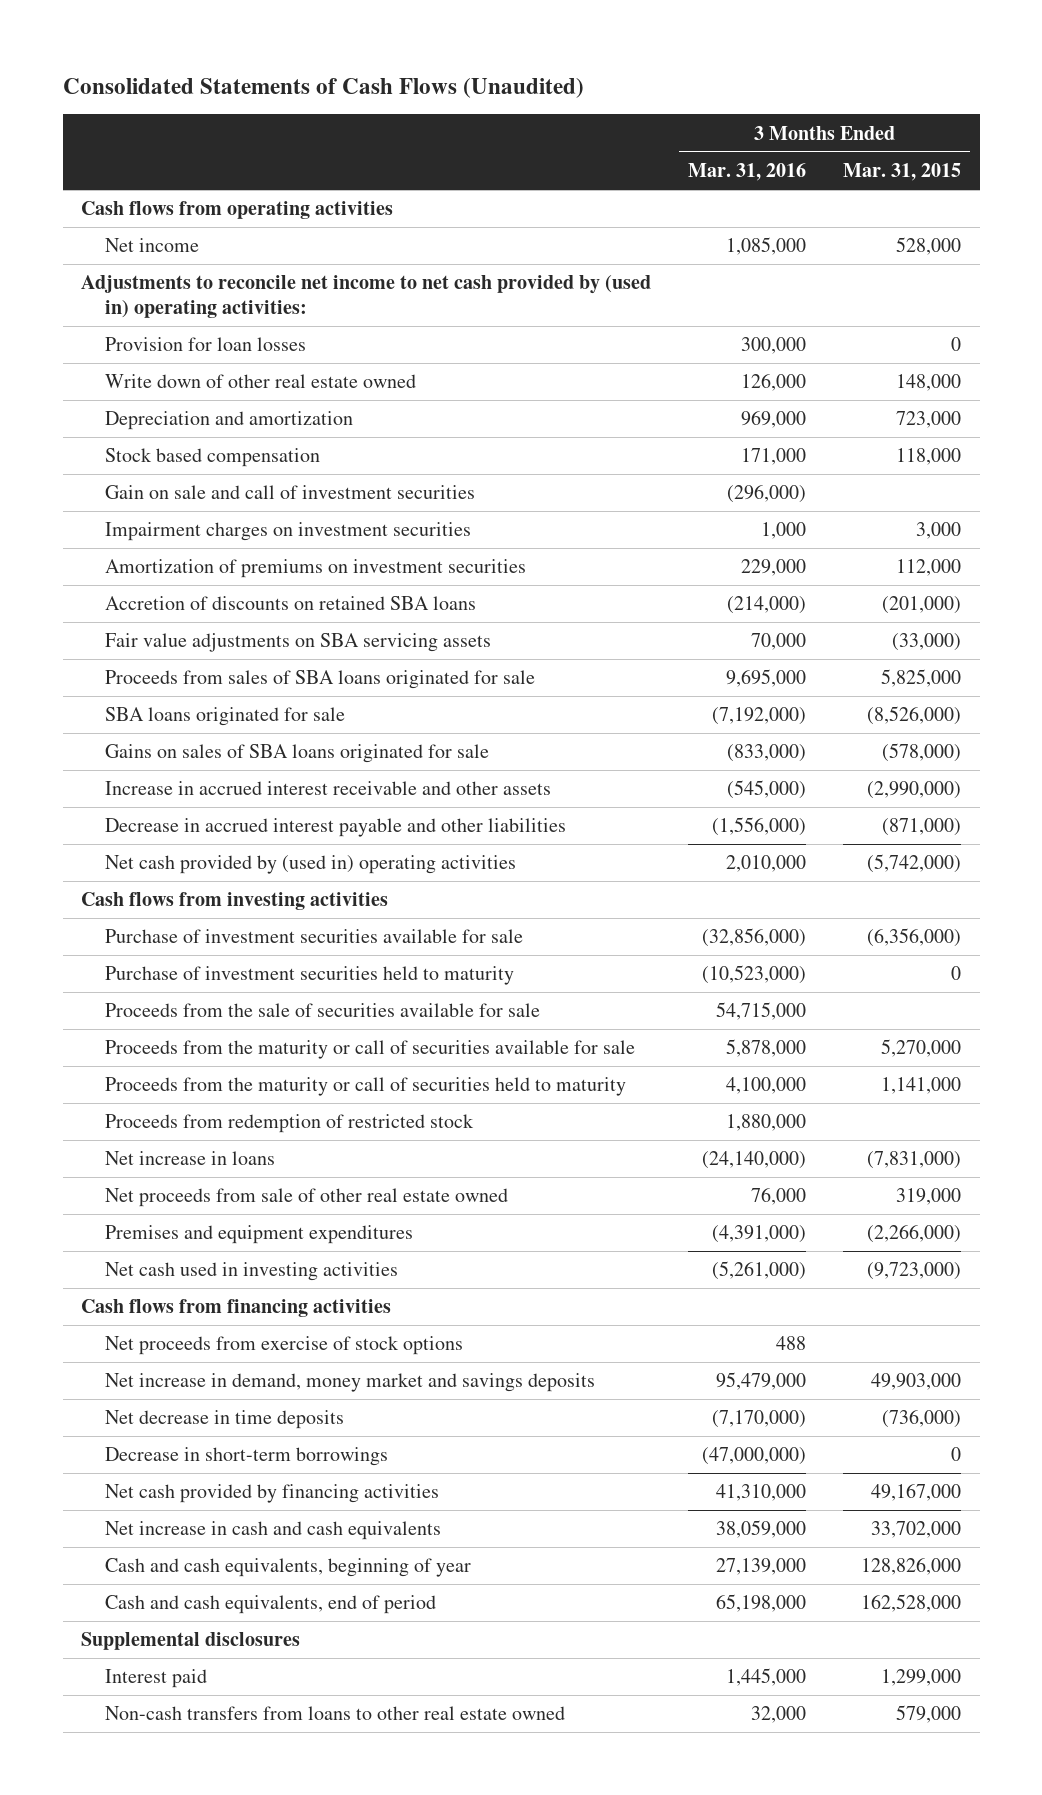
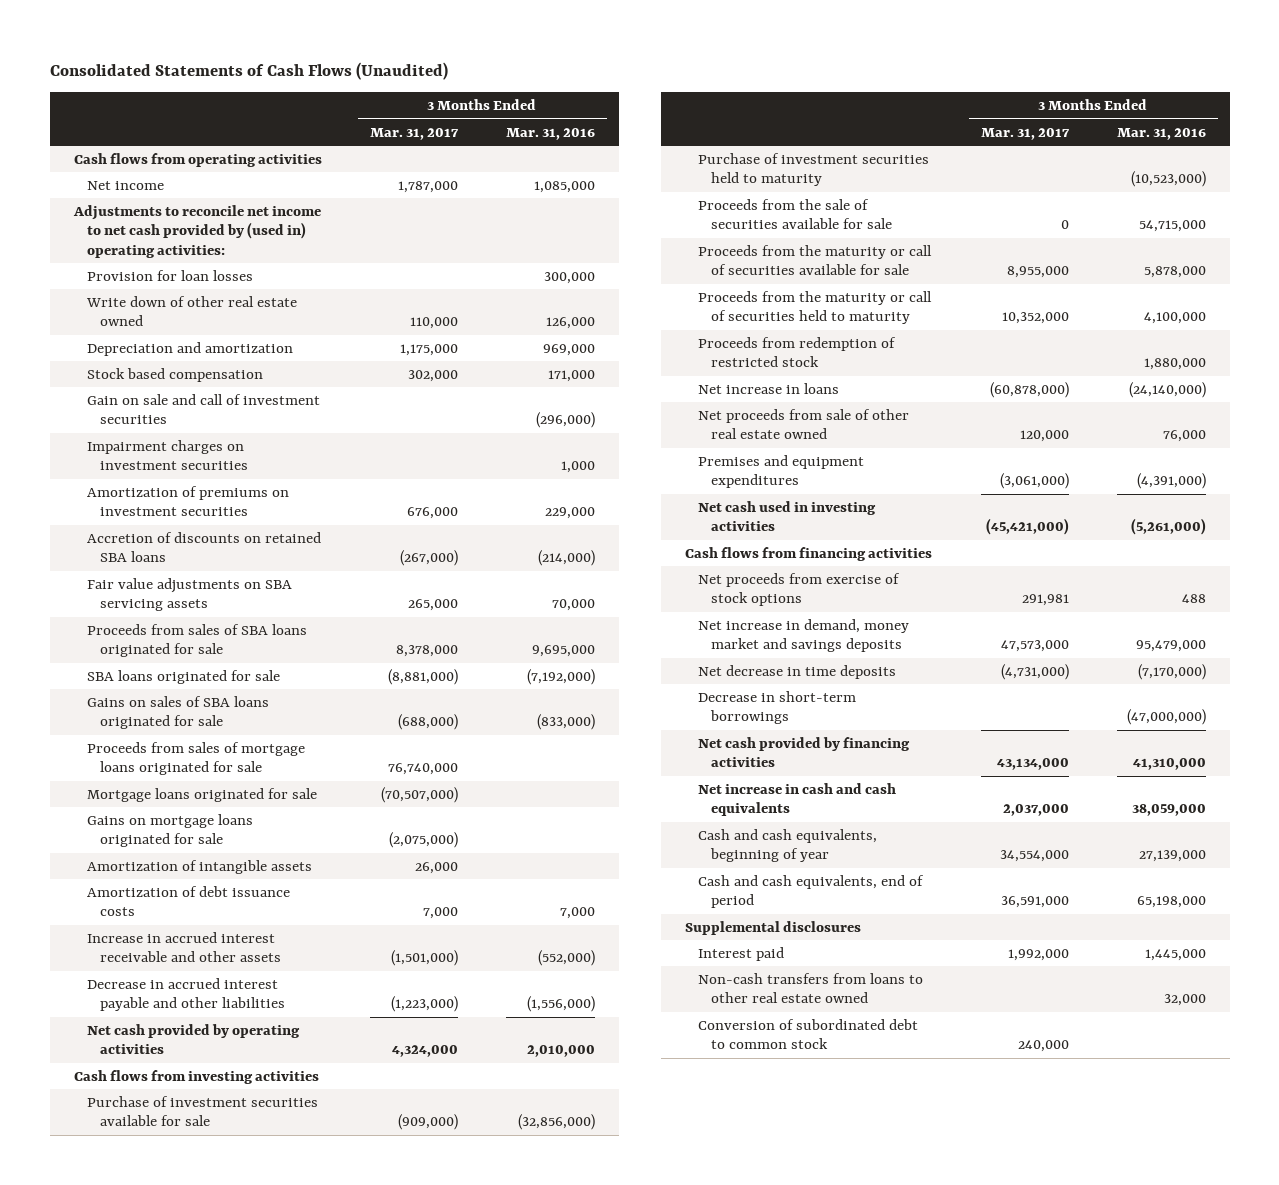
- | 3 Months Ended Mar. 31, 2016 | 3 Months Ended Mar. 31, 2015
+ | 3 Months Ended Mar. 31, 2017 | 3 Months Ended Mar. 31, 2016
- Increase in accrued interest receivable and other assets | (545,000) | (2,990,000)
+ Proceeds from sales of mortgage loans originated for sale | 76,740,000 |
+ Mortgage loans originated for sale | (70,507,000) |
+ Gains on mortgage loans originated for sale | (2,075,000) |
+ Amortization of intangible assets | 26,000 |
+ Amortization of debt issuance costs | 7,000 | 7,000
+ Increase in accrued interest receivable and other assets | (1,501,000) | (552,000)
- Net cash provided by (used in) operating activities | 2,010,000 | (5,742,000)
+ Net cash provided by operating activities | 4,324,000 | 2,010,000
+ Conversion of subordinated debt to common stock | 240,000 |

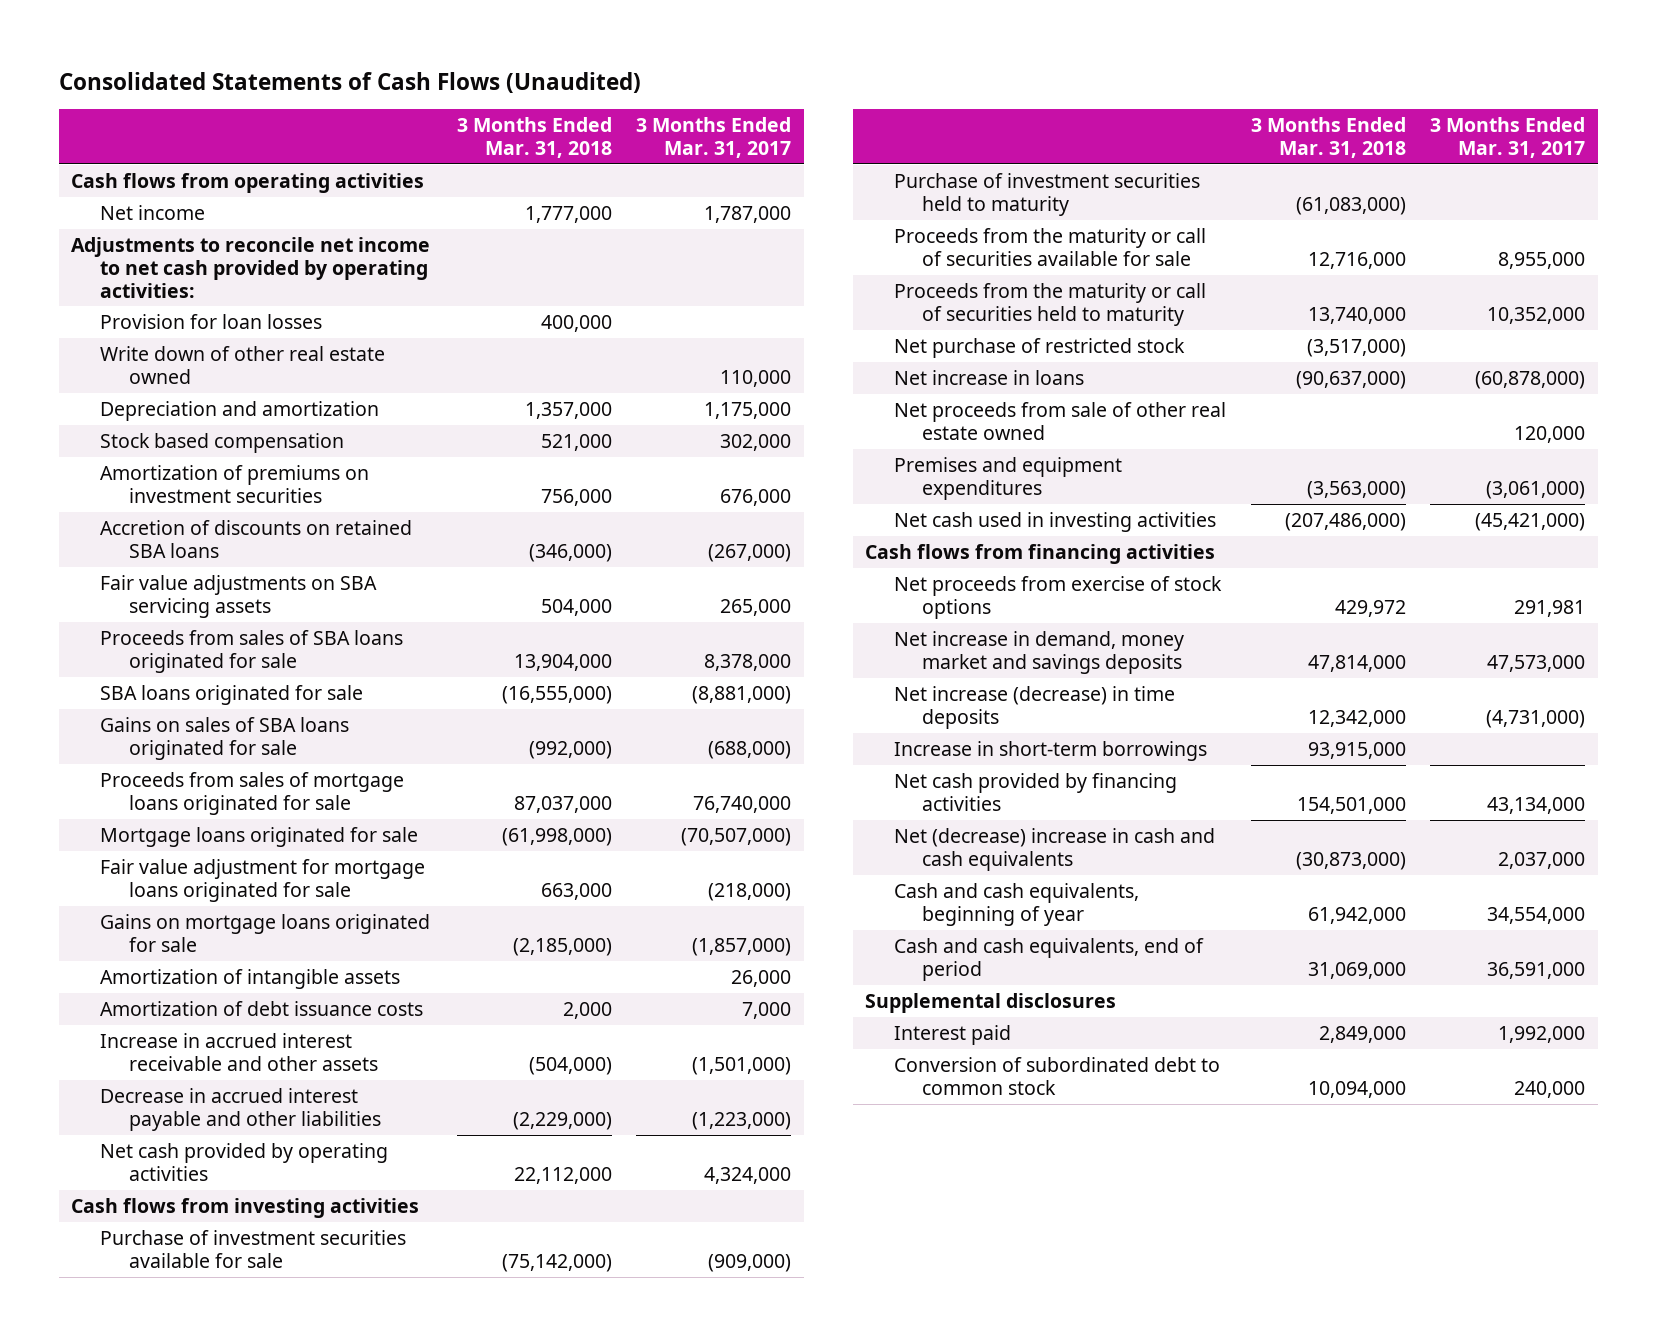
- | 3 Months Ended Mar. 31, 2017 | 3 Months Ended Mar. 31, 2016
+ | 3 Months Ended Mar. 31, 2018 | 3 Months Ended Mar. 31, 2017
- Adjustments to reconcile net income to net cash provided by (used in) operating activities:
+ Adjustments to reconcile net income to net cash provided by operating activities:
- Gain on sale and call of investment securities | | (296,000)
- Impairment charges on investment securities | | 1,000
- Gains on mortgage loans originated for sale | (2,075,000) |
+ Fair value adjustment for mortgage loans originated for sale | 663,000 | (218,000)
+ Gains on mortgage loans originated for sale | (2,185,000) | (1,857,000)
- Proceeds from the sale of securities available for sale | 0 | 54,715,000
- Proceeds from redemption of restricted stock | | 1,880,000
+ Net purchase of restricted stock | (3,517,000) |
- Net decrease in time deposits | (4,731,000) | (7,170,000)
- Decrease in short-term borrowings | | (47,000,000)
+ Net increase (decrease) in time deposits | 12,342,000 | (4,731,000)
+ Increase in short-term borrowings | 93,915,000 |
- Net increase in cash and cash equivalents | 2,037,000 | 38,059,000
+ Net (decrease) increase in cash and cash equivalents | (30,873,000) | 2,037,000
- Non-cash transfers from loans to other real estate owned | | 32,000

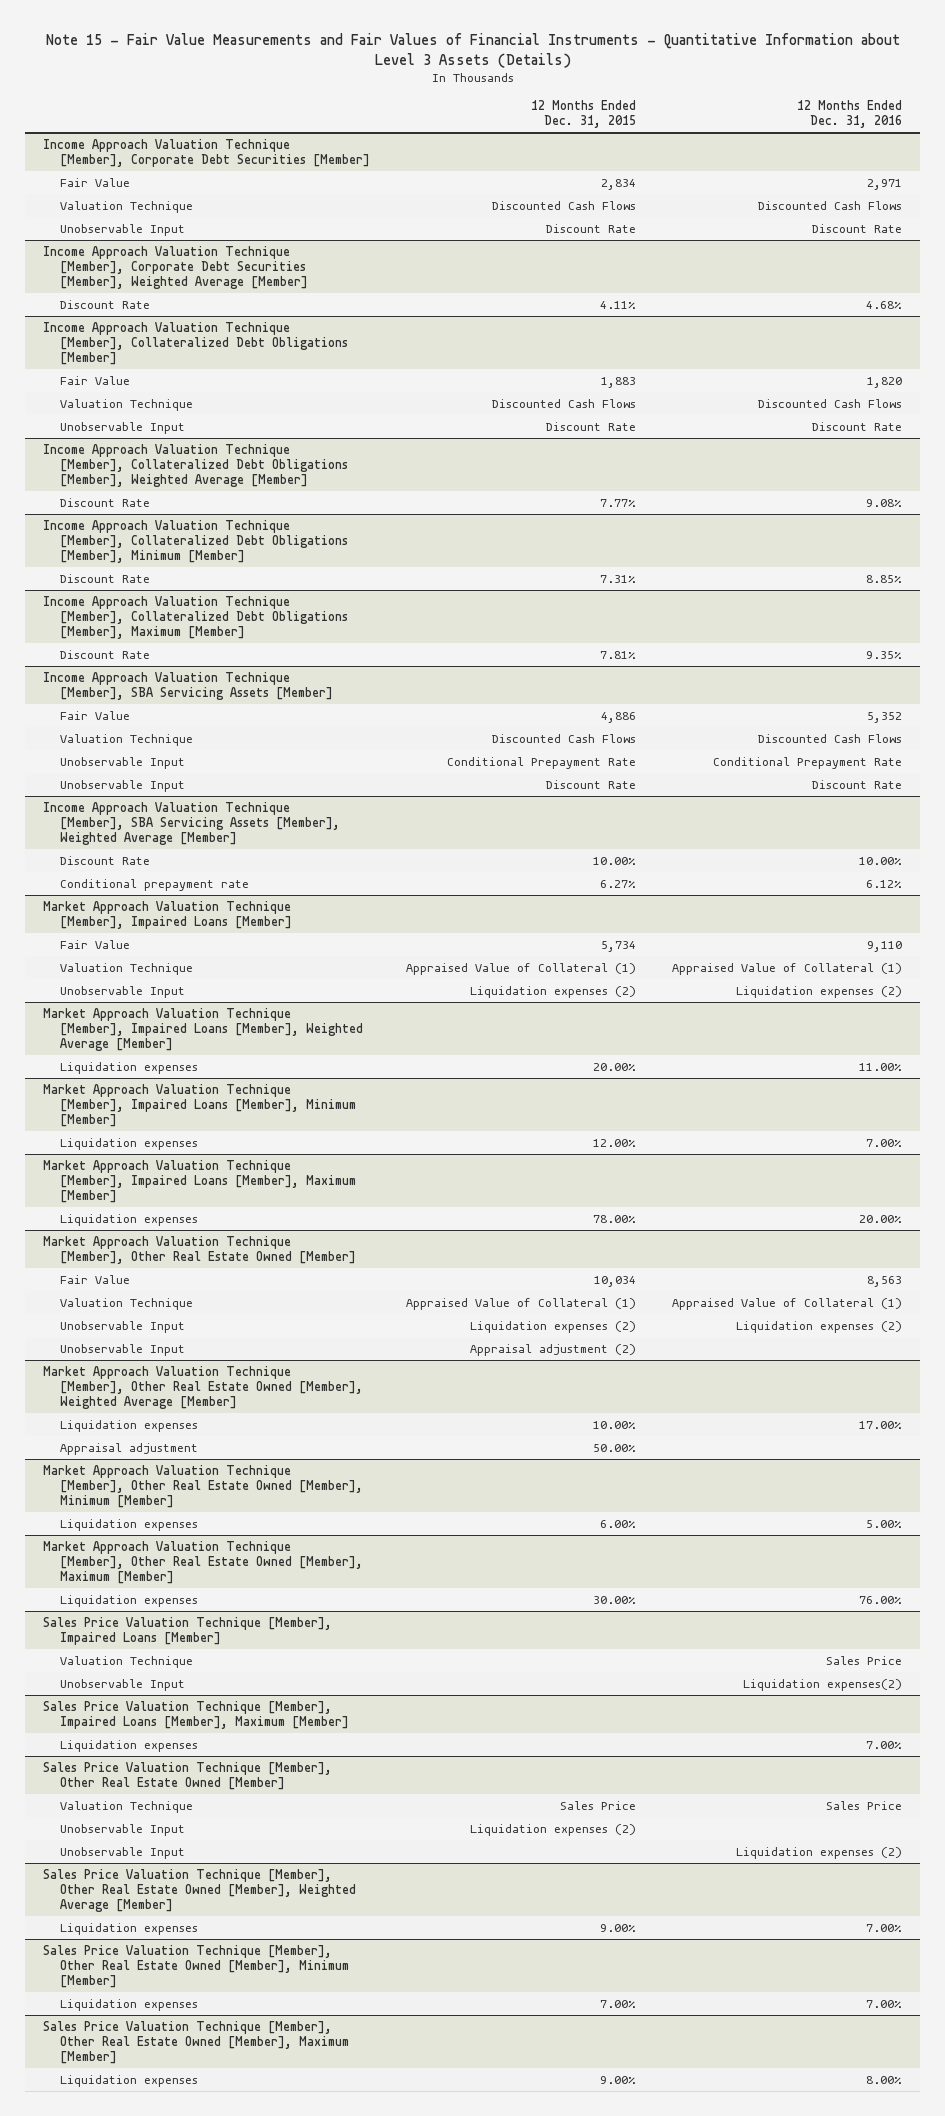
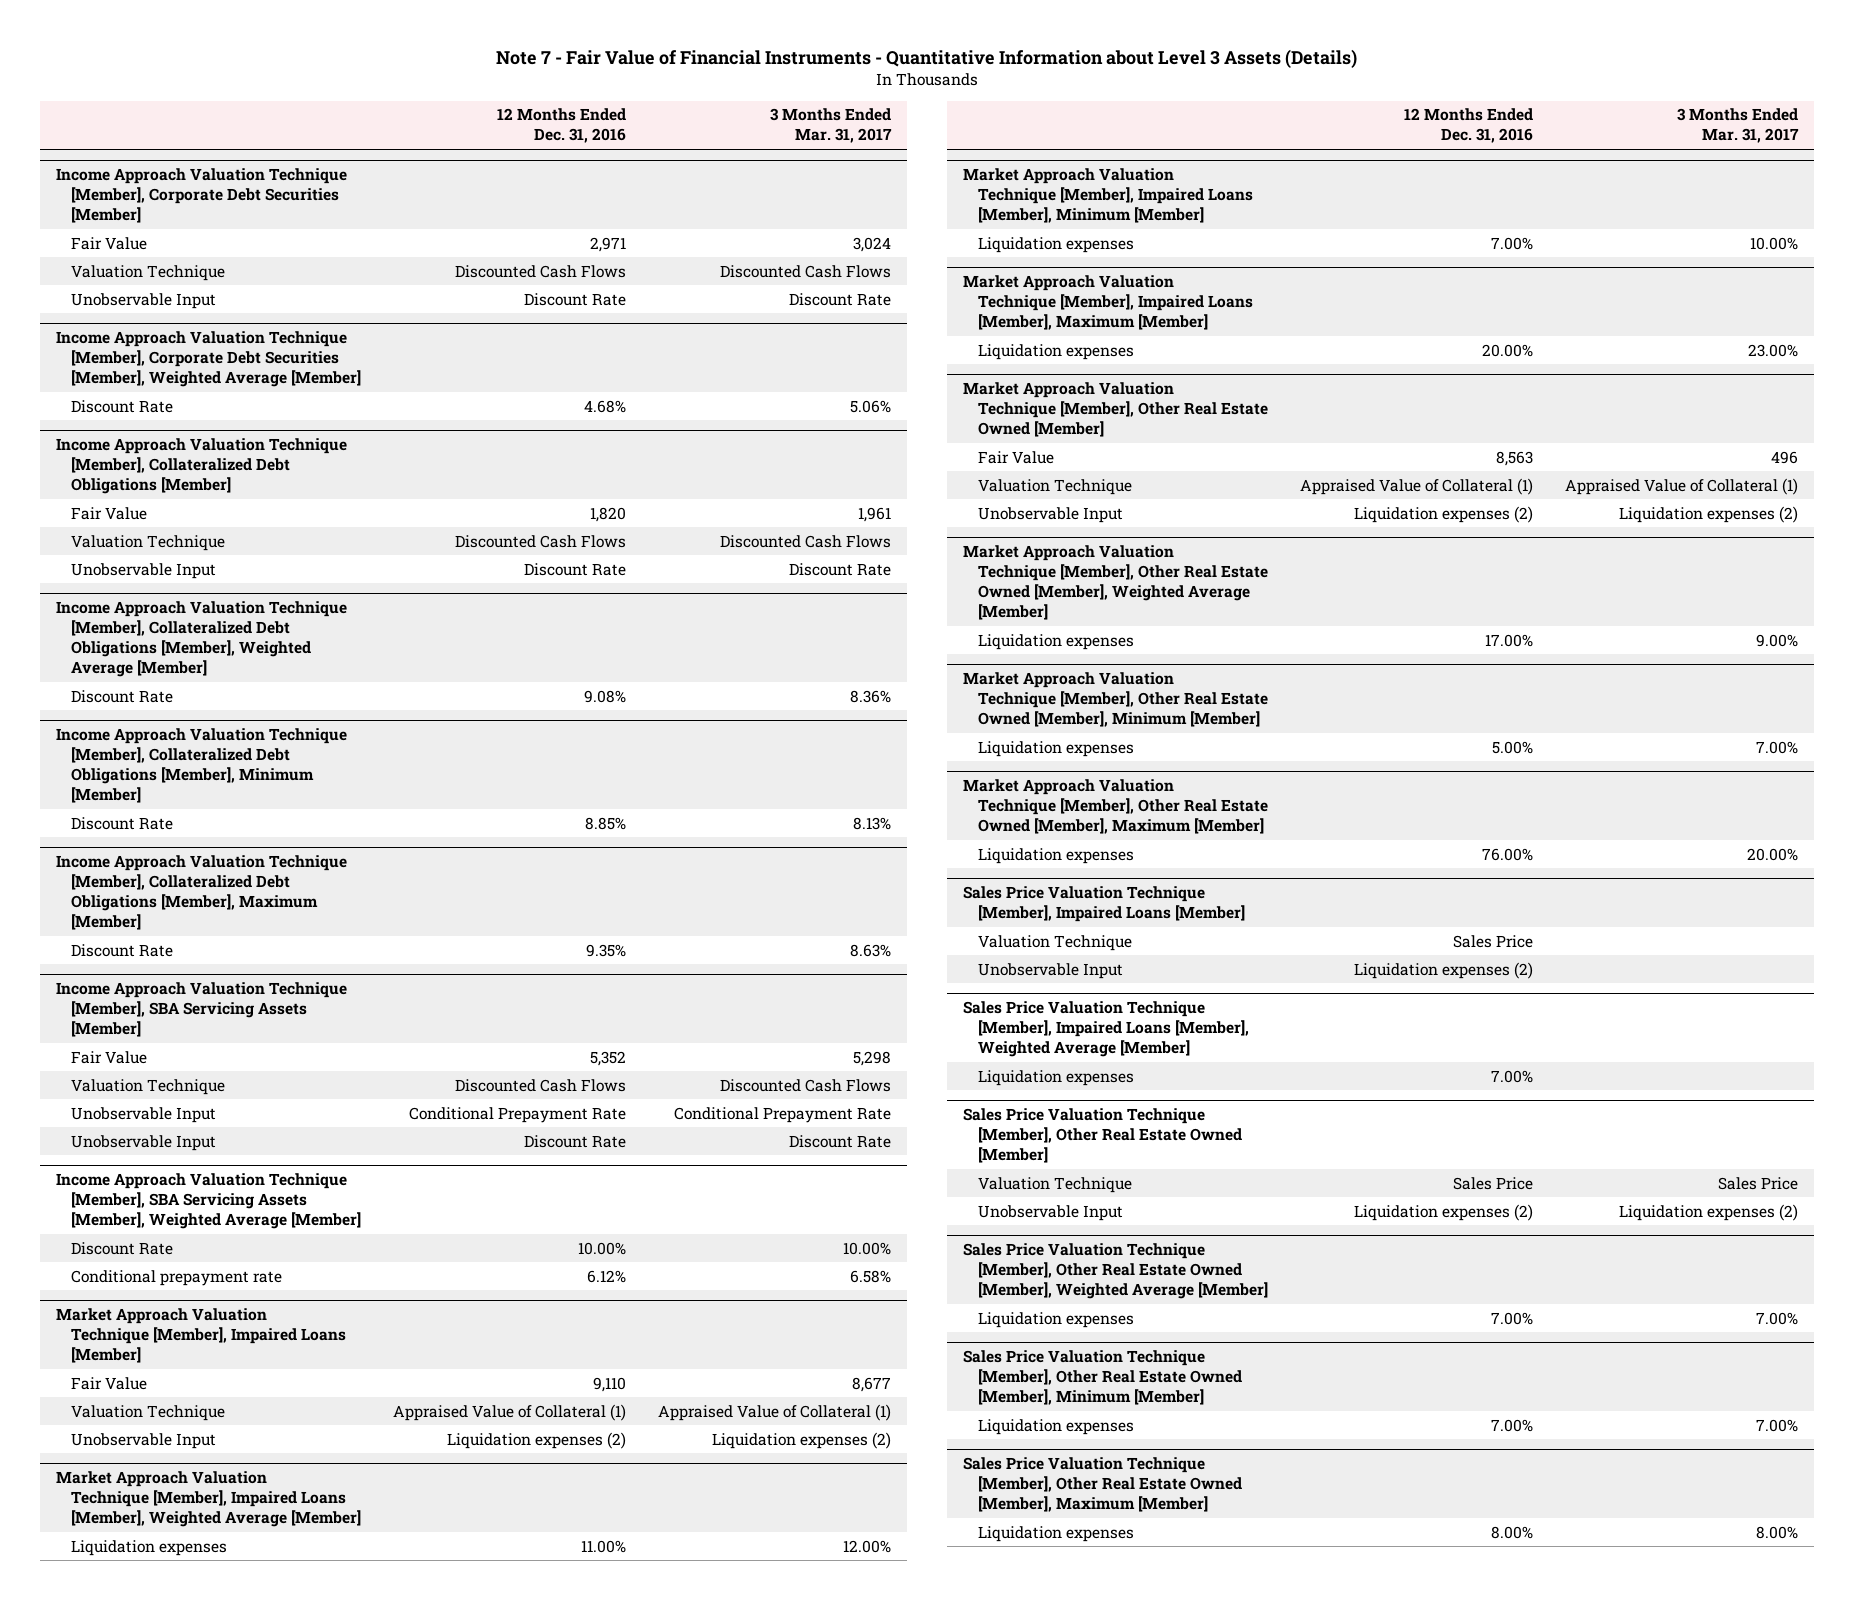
- Note 15 - Fair Value Measurements and Fair Values of Financial Instruments - Quantitative Information about Level 3 Assets (Details)
+ Note 7 - Fair Value of Financial Instruments - Quantitative Information about Level 3 Assets (Details)
- | 12 Months Ended Dec. 31, 2015 | 12 Months Ended Dec. 31, 2016
+ | 12 Months Ended Dec. 31, 2016 | 3 Months Ended Mar. 31, 2017
@ Market Approach Valuation Technique [Member], Other Real Estate Owned [Member]
- Unobservable Input | Appraisal adjustment (2) |
@ Market Approach Valuation Technique [Member], Other Real Estate Owned [Member], Weighted Average [Member]
- Appraisal adjustment | 50.00% |
@ Sales Price Valuation Technique [Member], Impaired Loans [Member]
- Unobservable Input | | Liquidation expenses(2)
- Sales Price Valuation Technique [Member], Impaired Loans [Member], Maximum [Member]
@ Sales Price Valuation Technique [Member], Impaired Loans [Member]
+ Unobservable Input | Liquidation expenses (2) |
+ Sales Price Valuation Technique [Member], Impaired Loans [Member], Weighted Average [Member]
@ Sales Price Valuation Technique [Member], Other Real Estate Owned [Member]
- Unobservable Input | Liquidation expenses (2) |

